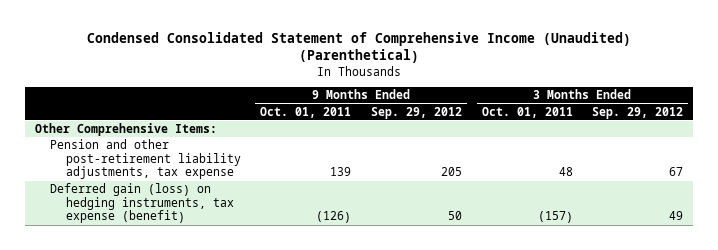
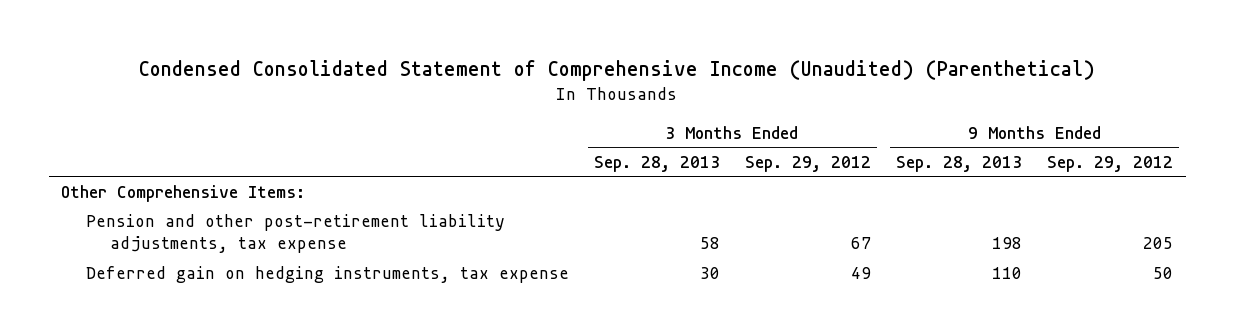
- | 9 Months Ended Oct. 01, 2011 | 9 Months Ended Sep. 29, 2012 | 3 Months Ended Oct. 01, 2011 | 3 Months Ended Sep. 29, 2012
+ | 3 Months Ended Sep. 28, 2013 | 3 Months Ended Sep. 29, 2012 | 9 Months Ended Sep. 28, 2013 | 9 Months Ended Sep. 29, 2012
- Deferred gain (loss) on hedging instruments, tax expense (benefit) | (126) | 50 | (157) | 49
+ Deferred gain on hedging instruments, tax expense | 30 | 49 | 110 | 50

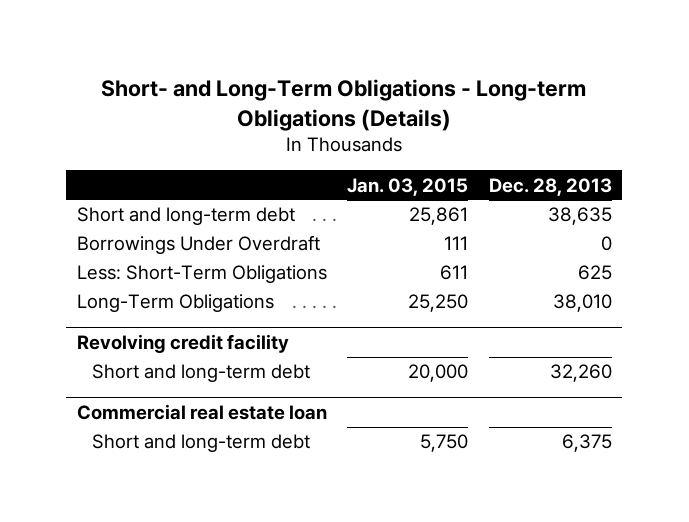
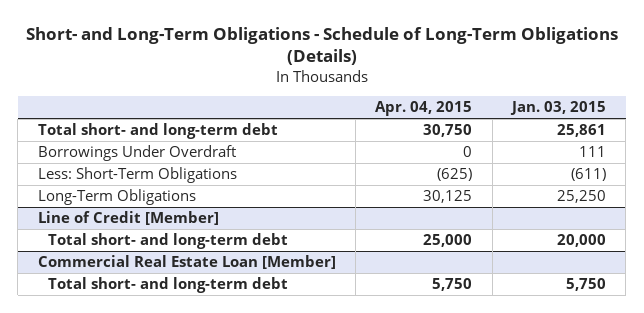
- Short- and Long-Term Obligations - Long-term Obligations (Details)
+ Short- and Long-Term Obligations - Schedule of Long-Term Obligations (Details)
- | Jan. 03, 2015 | Dec. 28, 2013
+ | Apr. 04, 2015 | Jan. 03, 2015
- Short and long-term debt | 25,861 | 38,635
+ Total short- and long-term debt | 30,750 | 25,861
- Less: Short-Term Obligations | 611 | 625
+ Less: Short-Term Obligations | (625) | (611)
- Revolving credit facility
- Short and long-term debt | 20,000 | 32,260
- Commercial real estate loan
- Short and long-term debt | 5,750 | 6,375
+ Line of Credit [Member]
+ Total short- and long-term debt | 25,000 | 20,000
+ Commercial Real Estate Loan [Member]
+ Total short- and long-term debt | 5,750 | 5,750

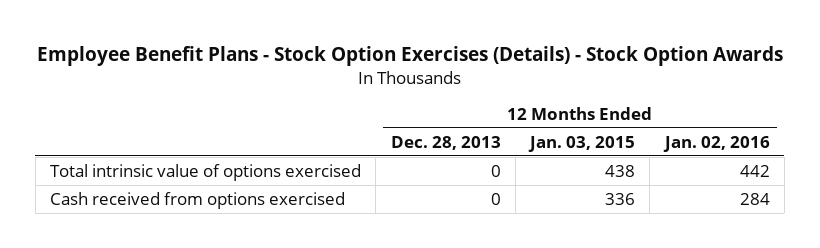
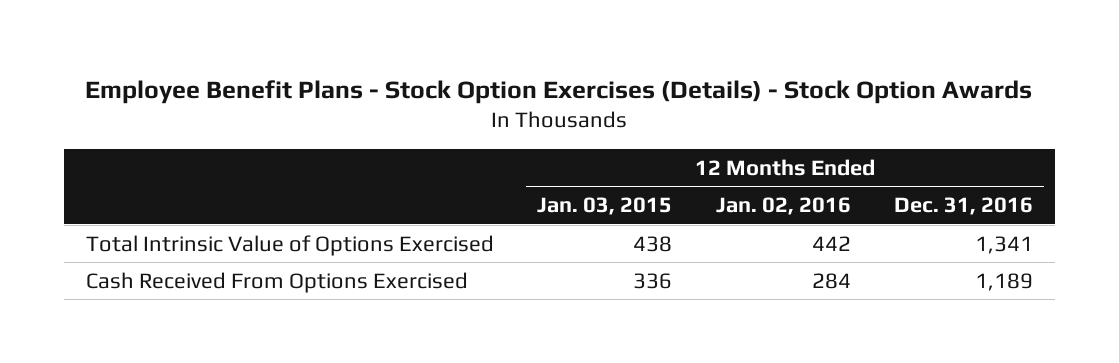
- | 12 Months Ended Dec. 28, 2013 | 12 Months Ended Jan. 03, 2015 | 12 Months Ended Jan. 02, 2016
+ | 12 Months Ended Jan. 03, 2015 | 12 Months Ended Jan. 02, 2016 | 12 Months Ended Dec. 31, 2016
- Total intrinsic value of options exercised | 0 | 438 | 442
- Cash received from options exercised | 0 | 336 | 284
+ Total Intrinsic Value of Options Exercised | 438 | 442 | 1,341
+ Cash Received From Options Exercised | 336 | 284 | 1,189

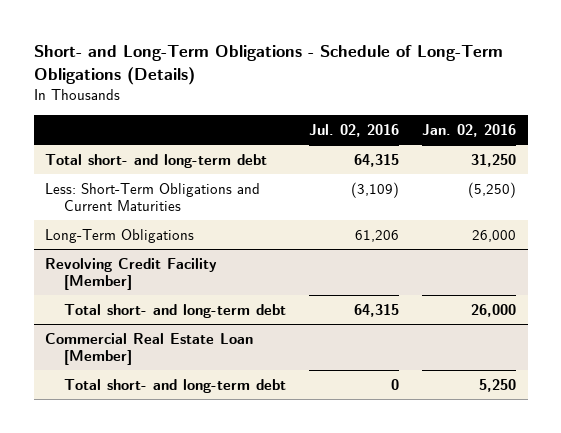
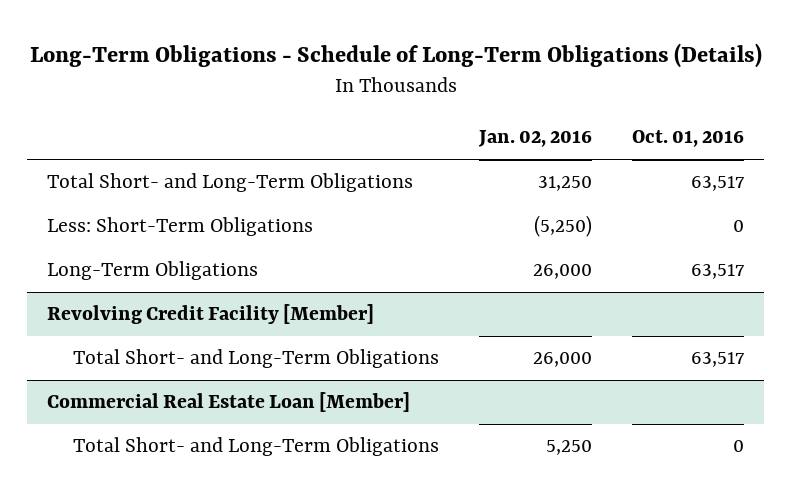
- Short- and Long-Term Obligations - Schedule of Long-Term Obligations (Details)
+ Long-Term Obligations - Schedule of Long-Term Obligations (Details)
- | Jul. 02, 2016 | Jan. 02, 2016
+ | Jan. 02, 2016 | Oct. 01, 2016
- Total short- and long-term debt | 64,315 | 31,250
- Less: Short-Term Obligations and Current Maturities | (3,109) | (5,250)
+ Total Short- and Long-Term Obligations | 31,250 | 63,517
+ Less: Short-Term Obligations | (5,250) | 0
@ Revolving Credit Facility [Member]
- Total short- and long-term debt | 64,315 | 26,000
+ Total Short- and Long-Term Obligations | 26,000 | 63,517
@ Commercial Real Estate Loan [Member]
- Total short- and long-term debt | 0 | 5,250
+ Total Short- and Long-Term Obligations | 5,250 | 0

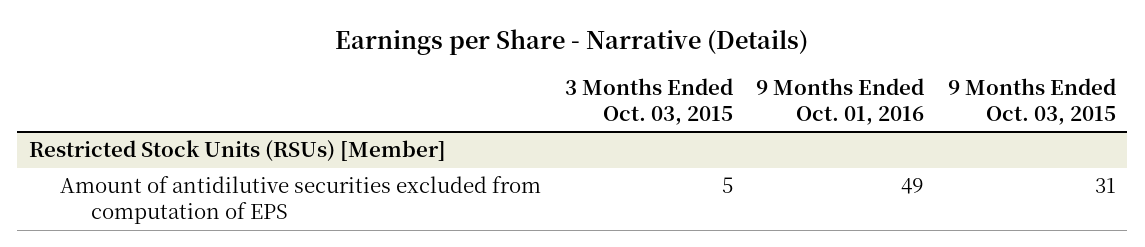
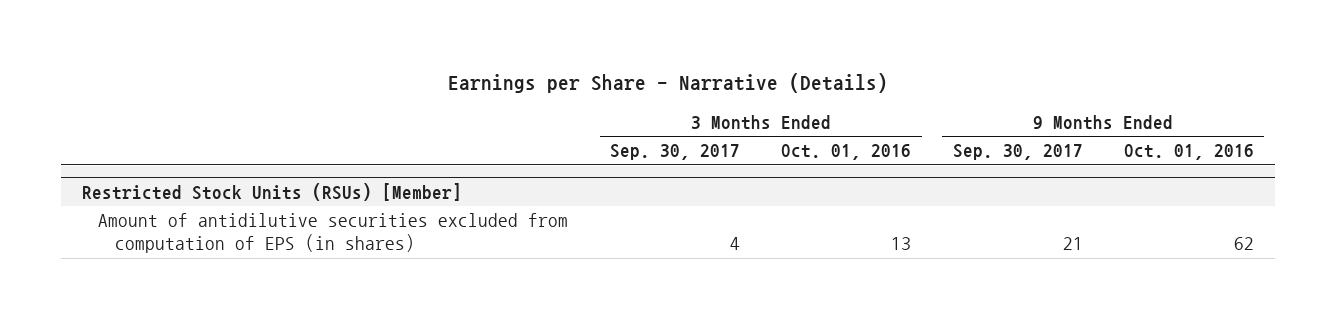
- | 3 Months Ended Oct. 03, 2015 | 9 Months Ended Oct. 01, 2016 | 9 Months Ended Oct. 03, 2015
+ | 3 Months Ended Sep. 30, 2017 | 3 Months Ended Oct. 01, 2016 | 9 Months Ended Sep. 30, 2017 | 9 Months Ended Oct. 01, 2016
@ Restricted Stock Units (RSUs) [Member]
- Amount of antidilutive securities excluded from computation of EPS | 5 | 49 | 31
+ Amount of antidilutive securities excluded from computation of EPS (in shares) | 4 | 13 | 21 | 62

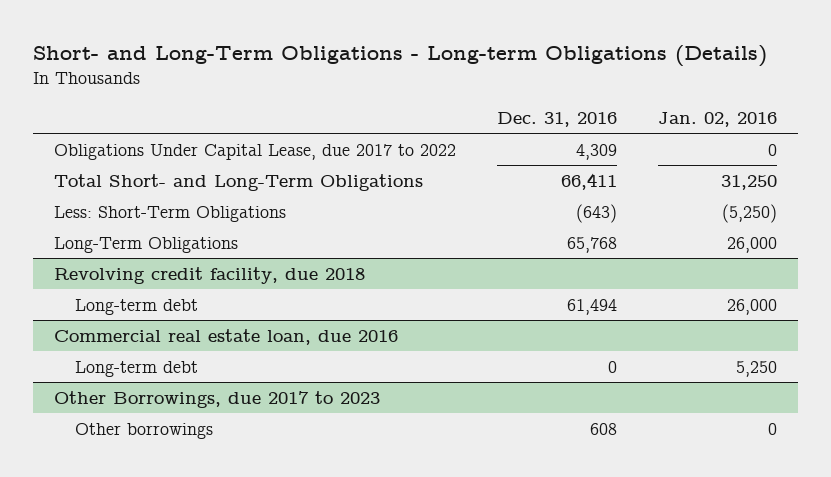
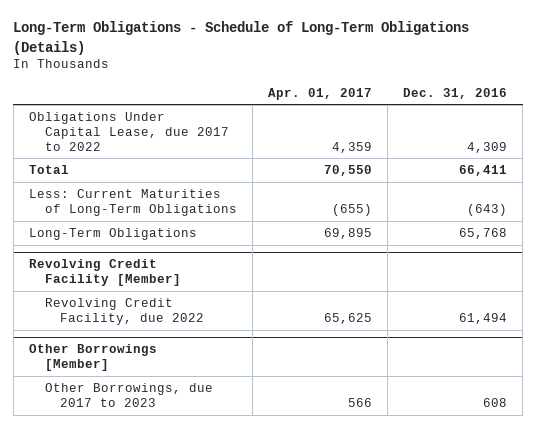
- Short- and Long-Term Obligations - Long-term Obligations (Details)
+ Long-Term Obligations - Schedule of Long-Term Obligations (Details)
- | Dec. 31, 2016 | Jan. 02, 2016
+ | Apr. 01, 2017 | Dec. 31, 2016
- Total Short- and Long-Term Obligations | 66,411 | 31,250
- Less: Short-Term Obligations | (643) | (5,250)
+ Total | 70,550 | 66,411
+ Less: Current Maturities of Long-Term Obligations | (655) | (643)
- Revolving credit facility, due 2018
- Long-term debt | 61,494 | 26,000
- Commercial real estate loan, due 2016
- Long-term debt | 0 | 5,250
- Other Borrowings, due 2017 to 2023
- Other borrowings | 608 | 0
+ Revolving Credit Facility [Member]
+ Revolving Credit Facility, due 2022 | 65,625 | 61,494
+ Other Borrowings [Member]
+ Other Borrowings, due 2017 to 2023 | 566 | 608

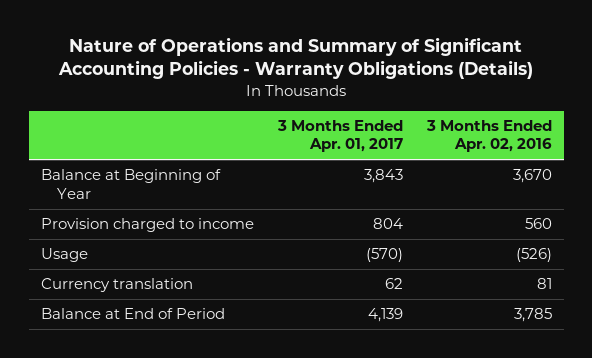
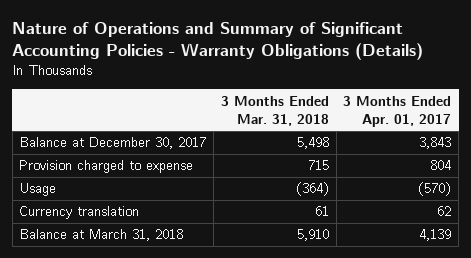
- | 3 Months Ended Apr. 01, 2017 | 3 Months Ended Apr. 02, 2016
+ | 3 Months Ended Mar. 31, 2018 | 3 Months Ended Apr. 01, 2017
- Balance at Beginning of Year | 3,843 | 3,670
- Provision charged to income | 804 | 560
+ Balance at December 30, 2017 | 5,498 | 3,843
+ Provision charged to expense | 715 | 804
- Balance at End of Period | 4,139 | 3,785
+ Balance at March 31, 2018 | 5,910 | 4,139

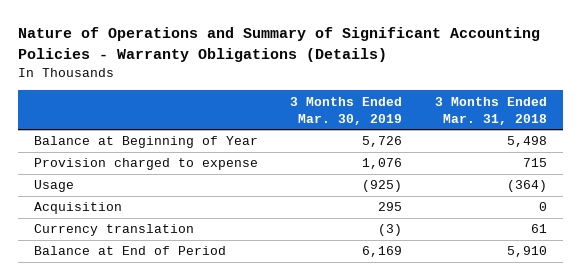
- | 3 Months Ended Mar. 31, 2018 | 3 Months Ended Apr. 01, 2017
+ | 3 Months Ended Mar. 30, 2019 | 3 Months Ended Mar. 31, 2018
- Balance at December 30, 2017 | 5,498 | 3,843
+ Balance at Beginning of Year | 5,726 | 5,498
+ Acquisition | 295 | 0
- Balance at March 31, 2018 | 5,910 | 4,139
+ Balance at End of Period | 6,169 | 5,910

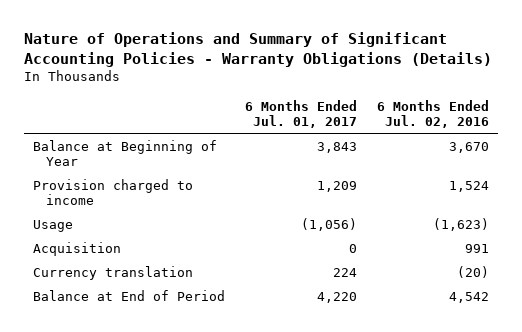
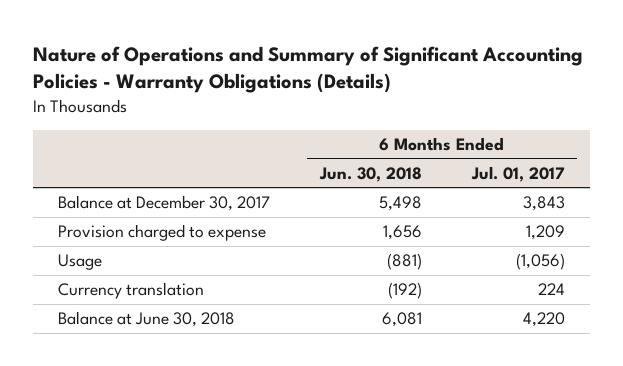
- | 6 Months Ended Jul. 01, 2017 | 6 Months Ended Jul. 02, 2016
+ | 6 Months Ended Jun. 30, 2018 | 6 Months Ended Jul. 01, 2017
- Balance at Beginning of Year | 3,843 | 3,670
- Provision charged to income | 1,209 | 1,524
+ Balance at December 30, 2017 | 5,498 | 3,843
+ Provision charged to expense | 1,656 | 1,209
- Acquisition | 0 | 991
- Balance at End of Period | 4,220 | 4,542
+ Balance at June 30, 2018 | 6,081 | 4,220

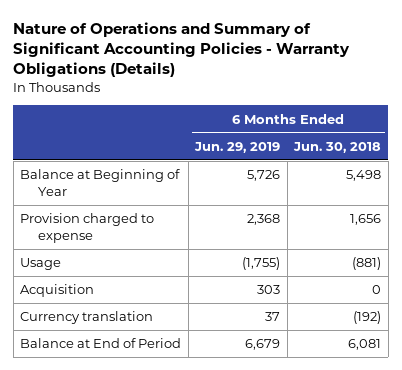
- | 6 Months Ended Jun. 30, 2018 | 6 Months Ended Jul. 01, 2017
+ | 6 Months Ended Jun. 29, 2019 | 6 Months Ended Jun. 30, 2018
- Balance at December 30, 2017 | 5,498 | 3,843
+ Balance at Beginning of Year | 5,726 | 5,498
+ Acquisition | 303 | 0
- Balance at June 30, 2018 | 6,081 | 4,220
+ Balance at End of Period | 6,679 | 6,081

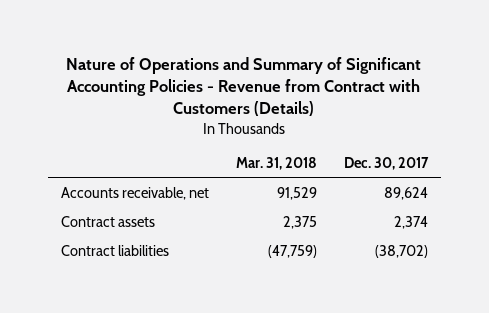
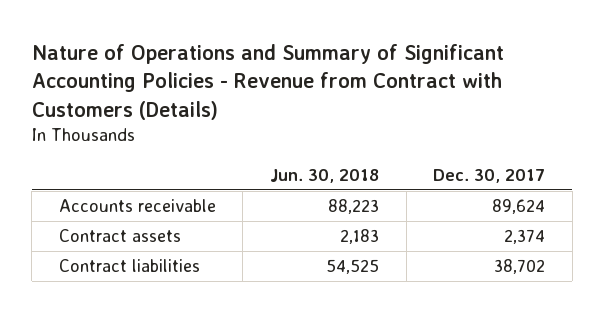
- | Mar. 31, 2018 | Dec. 30, 2017
+ | Jun. 30, 2018 | Dec. 30, 2017
- Accounts receivable, net | 91,529 | 89,624
+ Accounts receivable | 88,223 | 89,624
- Contract liabilities | (47,759) | (38,702)
+ Contract liabilities | 54,525 | 38,702

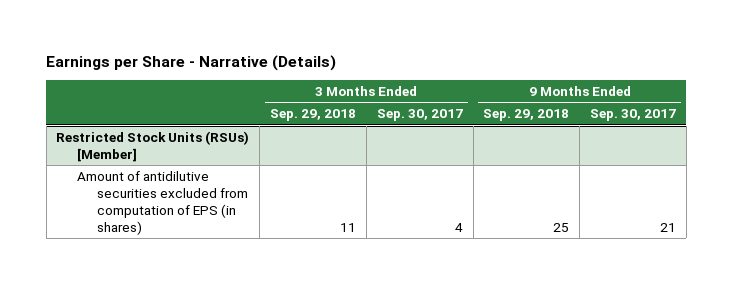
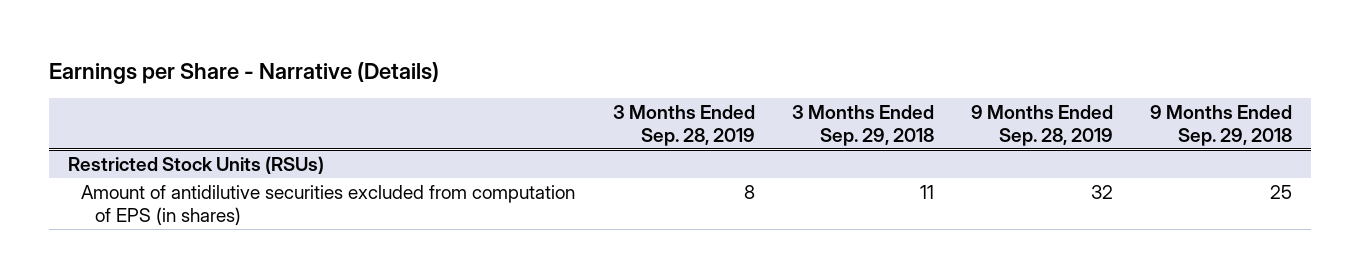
- | 3 Months Ended Sep. 29, 2018 | 3 Months Ended Sep. 30, 2017 | 9 Months Ended Sep. 29, 2018 | 9 Months Ended Sep. 30, 2017
+ | 3 Months Ended Sep. 28, 2019 | 3 Months Ended Sep. 29, 2018 | 9 Months Ended Sep. 28, 2019 | 9 Months Ended Sep. 29, 2018
- Restricted Stock Units (RSUs) [Member]
+ Restricted Stock Units (RSUs)

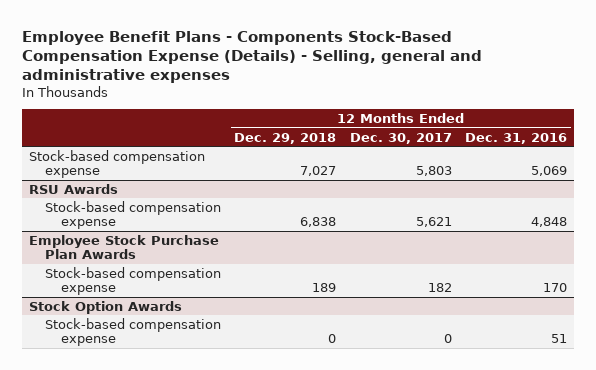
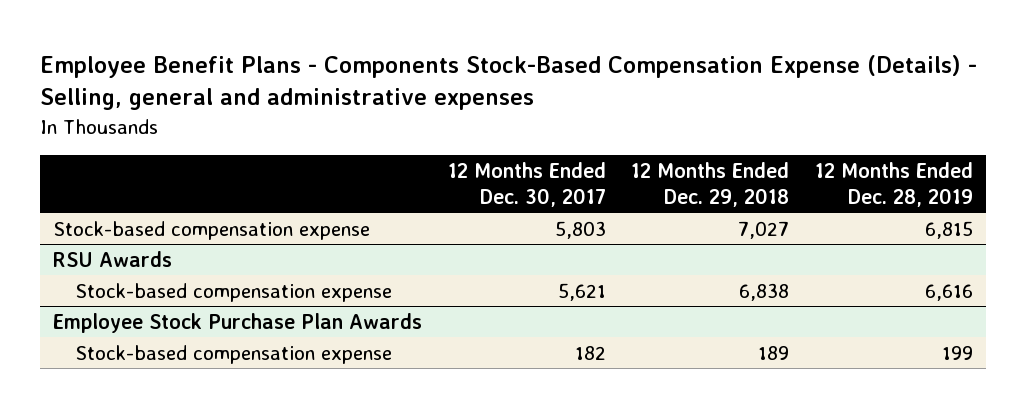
- | 12 Months Ended Dec. 29, 2018 | 12 Months Ended Dec. 30, 2017 | 12 Months Ended Dec. 31, 2016
+ | 12 Months Ended Dec. 30, 2017 | 12 Months Ended Dec. 29, 2018 | 12 Months Ended Dec. 28, 2019
- Stock Option Awards
- Stock-based compensation expense | 0 | 0 | 51

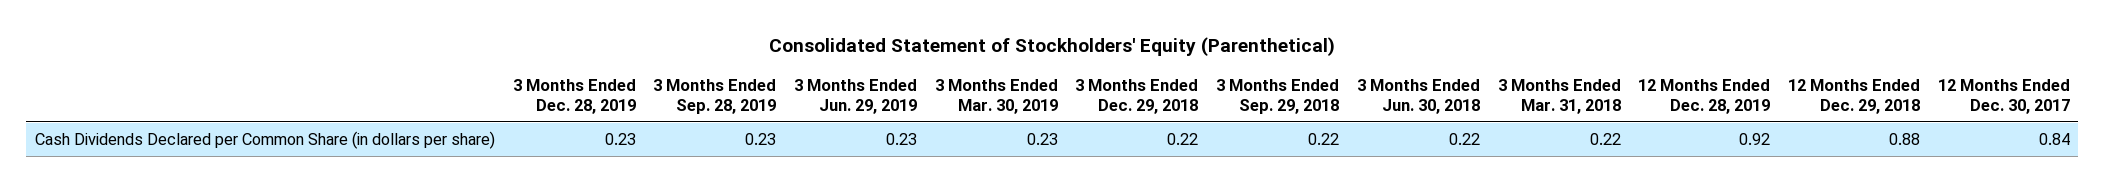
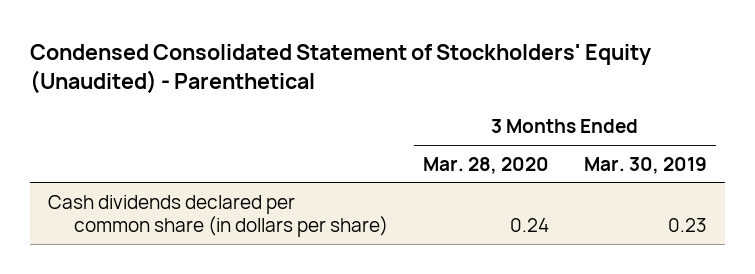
- Consolidated Statement of Stockholders' Equity (Parenthetical)
+ Condensed Consolidated Statement of Stockholders' Equity (Unaudited) - Parenthetical
- | 3 Months Ended Dec. 28, 2019 | 3 Months Ended Sep. 28, 2019 | 3 Months Ended Jun. 29, 2019 | 3 Months Ended Mar. 30, 2019 | 3 Months Ended Dec. 29, 2018 | 3 Months Ended Sep. 29, 2018 | 3 Months Ended Jun. 30, 2018 | 3 Months Ended Mar. 31, 2018 | 12 Months Ended Dec. 28, 2019 | 12 Months Ended Dec. 29, 2018 | 12 Months Ended Dec. 30, 2017
+ | 3 Months Ended Mar. 28, 2020 | 3 Months Ended Mar. 30, 2019
- Cash Dividends Declared per Common Share (in dollars per share) | 0.23 | 0.23 | 0.23 | 0.23 | 0.22 | 0.22 | 0.22 | 0.22 | 0.92 | 0.88 | 0.84
+ Cash dividends declared per common share (in dollars per share) | 0.24 | 0.23

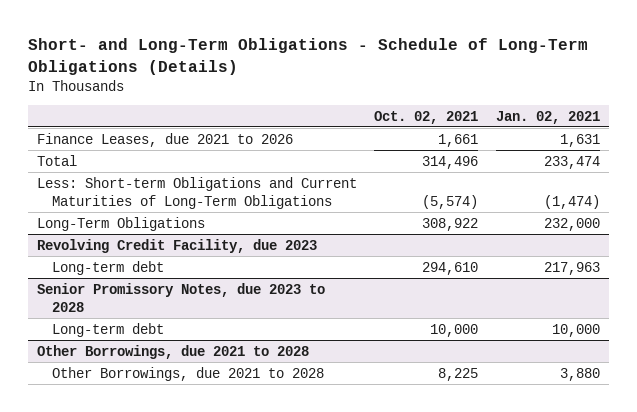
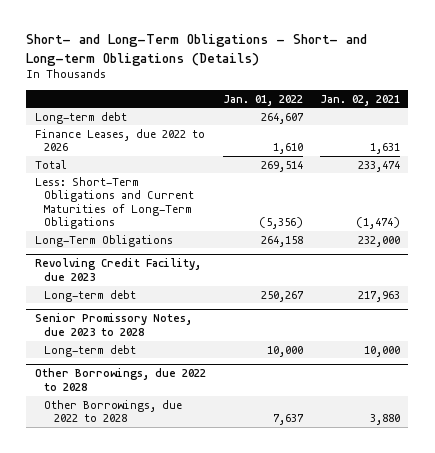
- Short- and Long-Term Obligations - Schedule of Long-Term Obligations (Details)
+ Short- and Long-Term Obligations - Short- and Long-term Obligations (Details)
- | Oct. 02, 2021 | Jan. 02, 2021
+ | Jan. 01, 2022 | Jan. 02, 2021
- Finance Leases, due 2021 to 2026 | 1,661 | 1,631
+ Long-term debt | 264,607 |
+ Finance Leases, due 2022 to 2026 | 1,610 | 1,631
- Less: Short-term Obligations and Current Maturities of Long-Term Obligations | (5,574) | (1,474)
+ Less: Short-Term Obligations and Current Maturities of Long-Term Obligations | (5,356) | (1,474)
- Other Borrowings, due 2021 to 2028
- Other Borrowings, due 2021 to 2028 | 8,225 | 3,880
+ Other Borrowings, due 2022 to 2028
+ Other Borrowings, due 2022 to 2028 | 7,637 | 3,880

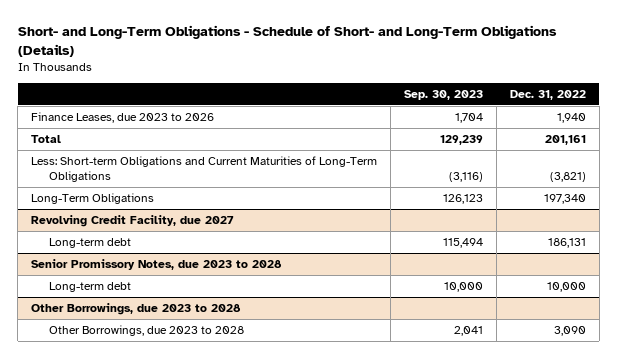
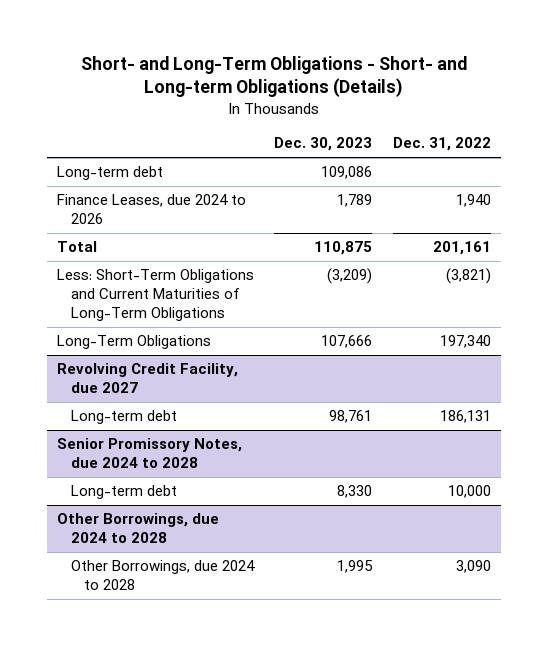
- Short- and Long-Term Obligations - Schedule of Short- and Long-Term Obligations (Details)
+ Short- and Long-Term Obligations - Short- and Long-term Obligations (Details)
- | Sep. 30, 2023 | Dec. 31, 2022
+ | Dec. 30, 2023 | Dec. 31, 2022
- Finance Leases, due 2023 to 2026 | 1,704 | 1,940
+ Long-term debt | 109,086 |
+ Finance Leases, due 2024 to 2026 | 1,789 | 1,940
- Less: Short-term Obligations and Current Maturities of Long-Term Obligations | (3,116) | (3,821)
+ Less: Short-Term Obligations and Current Maturities of Long-Term Obligations | (3,209) | (3,821)
- Senior Promissory Notes, due 2023 to 2028
+ Senior Promissory Notes, due 2024 to 2028
- Other Borrowings, due 2023 to 2028
- Other Borrowings, due 2023 to 2028 | 2,041 | 3,090
+ Other Borrowings, due 2024 to 2028
+ Other Borrowings, due 2024 to 2028 | 1,995 | 3,090

